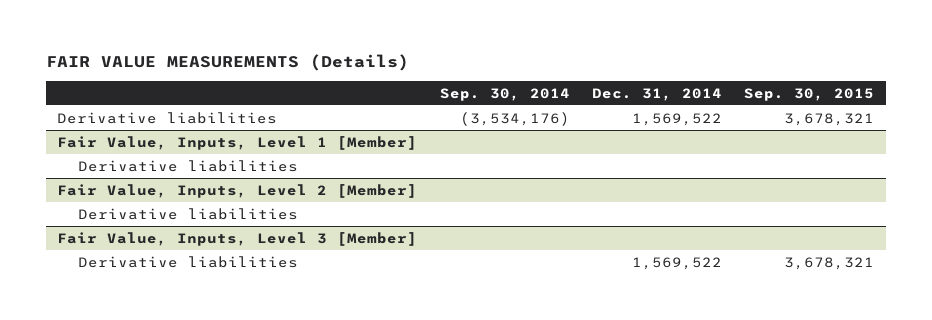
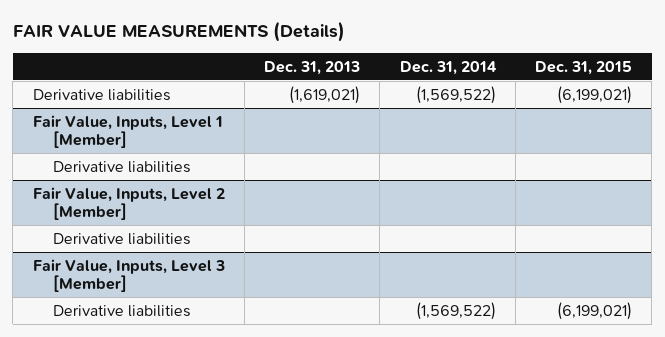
- | Sep. 30, 2014 | Dec. 31, 2014 | Sep. 30, 2015
+ | Dec. 31, 2013 | Dec. 31, 2014 | Dec. 31, 2015
- Derivative liabilities | (3,534,176) | 1,569,522 | 3,678,321
+ Derivative liabilities | (1,619,021) | (1,569,522) | (6,199,021)
@ Fair Value, Inputs, Level 3 [Member]
- Derivative liabilities | | 1,569,522 | 3,678,321
+ Derivative liabilities | | (1,569,522) | (6,199,021)

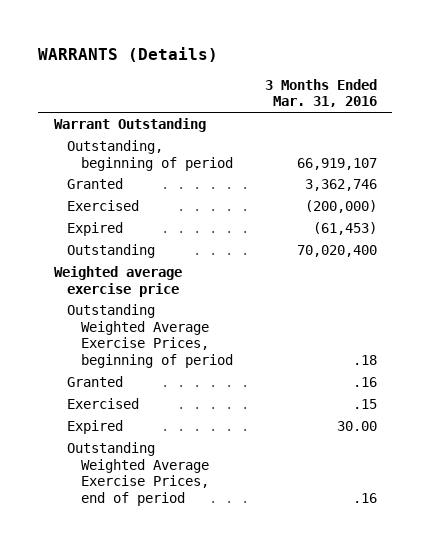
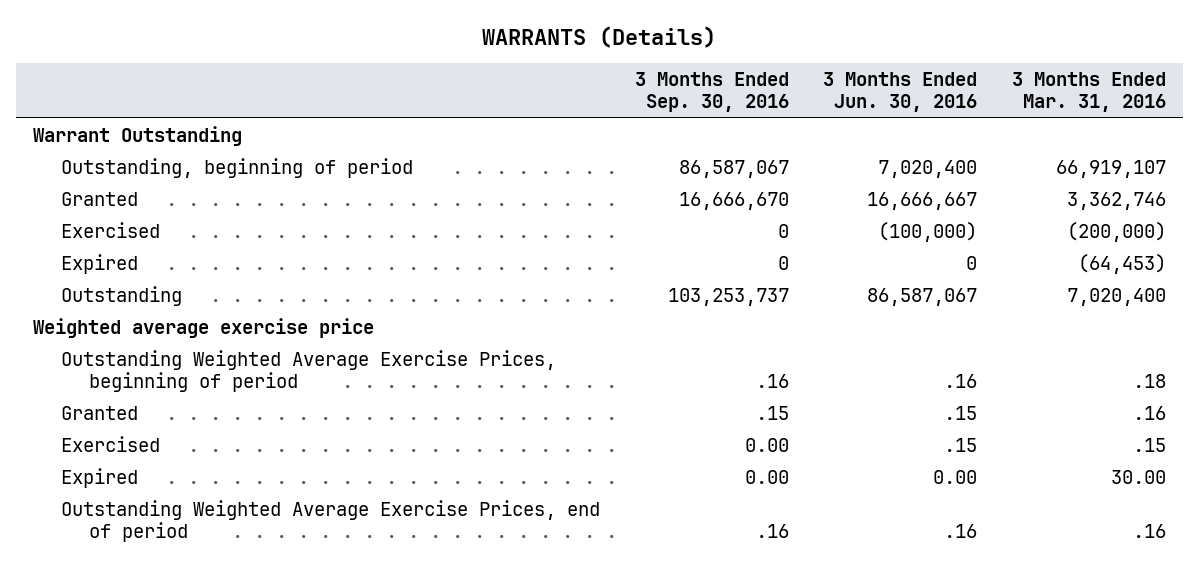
- | 3 Months Ended Mar. 31, 2016
+ | 3 Months Ended Sep. 30, 2016 | 3 Months Ended Jun. 30, 2016 | 3 Months Ended Mar. 31, 2016
- Expired | (61,453)
- Outstanding | 70,020,400
+ Expired | 0 | 0 | (64,453)
+ Outstanding | 103,253,737 | 86,587,067 | 7,020,400

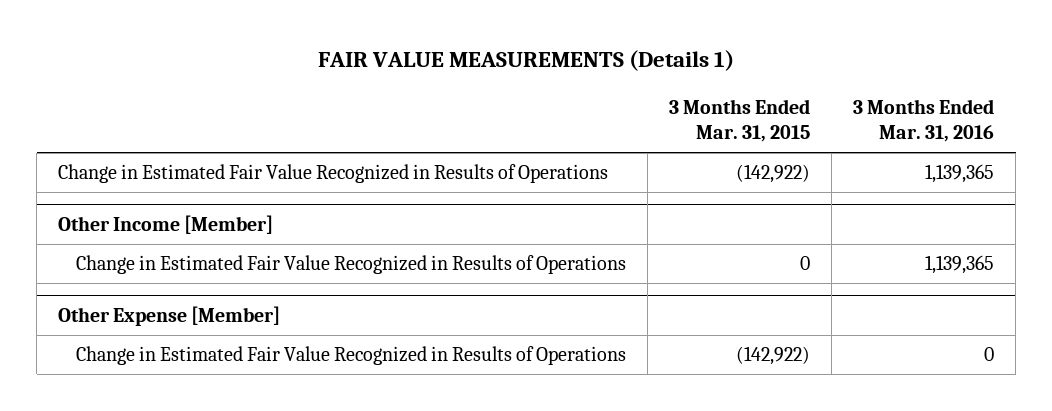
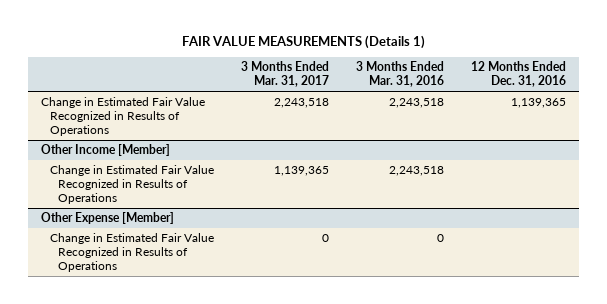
- | 3 Months Ended Mar. 31, 2015 | 3 Months Ended Mar. 31, 2016
+ | 3 Months Ended Mar. 31, 2017 | 3 Months Ended Mar. 31, 2016 | 12 Months Ended Dec. 31, 2016
- Change in Estimated Fair Value Recognized in Results of Operations | (142,922) | 1,139,365
+ Change in Estimated Fair Value Recognized in Results of Operations | 2,243,518 | 2,243,518 | 1,139,365
@ Other Income [Member]
- Change in Estimated Fair Value Recognized in Results of Operations | 0 | 1,139,365
+ Change in Estimated Fair Value Recognized in Results of Operations | 1,139,365 | 2,243,518 |

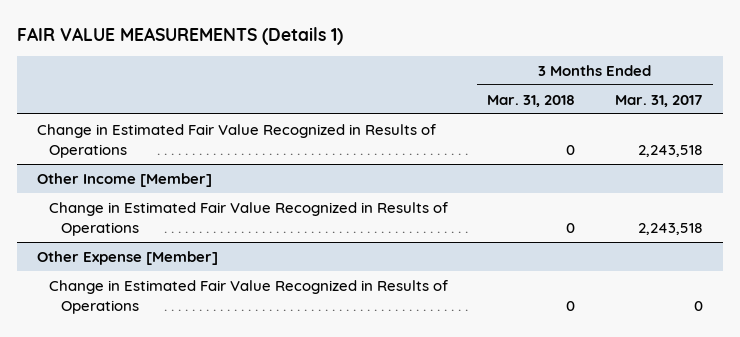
- | 3 Months Ended Mar. 31, 2017 | 3 Months Ended Mar. 31, 2016 | 12 Months Ended Dec. 31, 2016
+ | 3 Months Ended Mar. 31, 2018 | 3 Months Ended Mar. 31, 2017
@ Other Income [Member]
- Change in Estimated Fair Value Recognized in Results of Operations | 1,139,365 | 2,243,518 |
+ Change in Estimated Fair Value Recognized in Results of Operations | 0 | 2,243,518

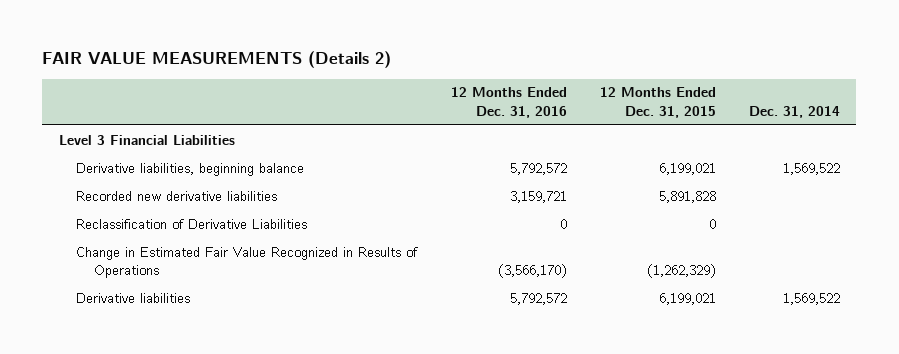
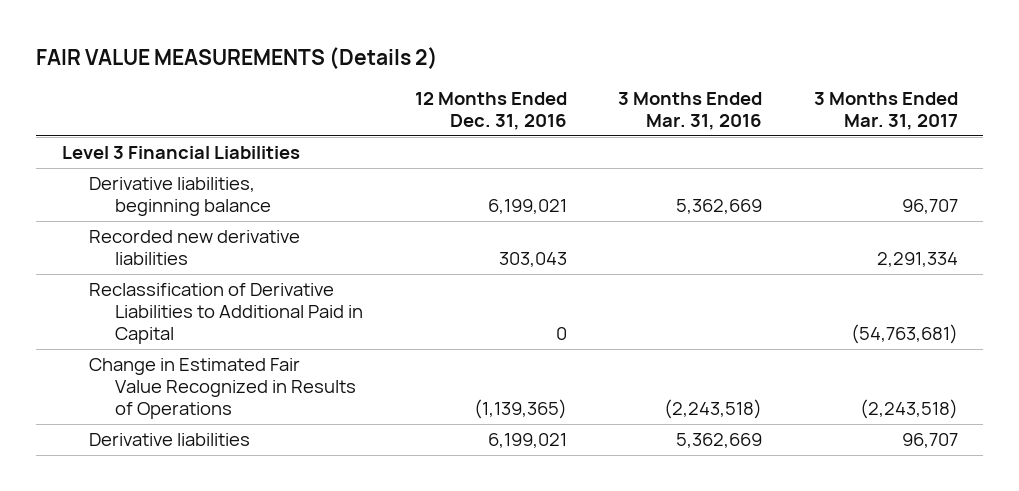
- | 12 Months Ended Dec. 31, 2016 | 12 Months Ended Dec. 31, 2015 | Dec. 31, 2014
+ | 12 Months Ended Dec. 31, 2016 | 3 Months Ended Mar. 31, 2016 | 3 Months Ended Mar. 31, 2017
- Derivative liabilities, beginning balance | 5,792,572 | 6,199,021 | 1,569,522
- Recorded new derivative liabilities | 3,159,721 | 5,891,828 |
- Reclassification of Derivative Liabilities | 0 | 0 |
- Change in Estimated Fair Value Recognized in Results of Operations | (3,566,170) | (1,262,329) |
- Derivative liabilities | 5,792,572 | 6,199,021 | 1,569,522
+ Derivative liabilities, beginning balance | 6,199,021 | 5,362,669 | 96,707
+ Recorded new derivative liabilities | 303,043 | | 2,291,334
+ Reclassification of Derivative Liabilities to Additional Paid in Capital | 0 | | (54,763,681)
+ Change in Estimated Fair Value Recognized in Results of Operations | (1,139,365) | (2,243,518) | (2,243,518)
+ Derivative liabilities | 6,199,021 | 5,362,669 | 96,707

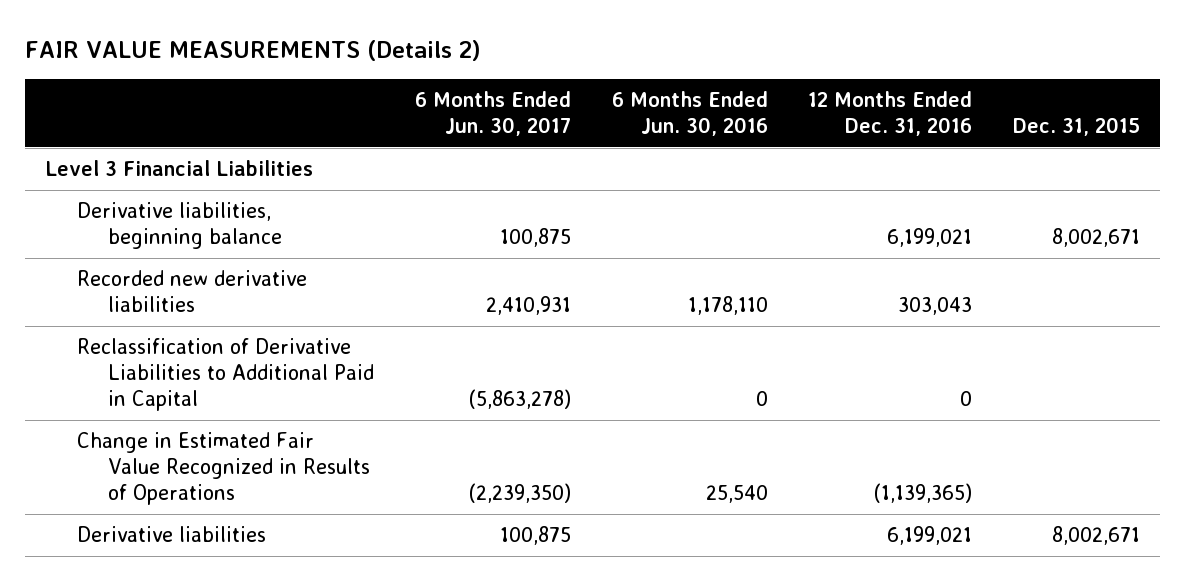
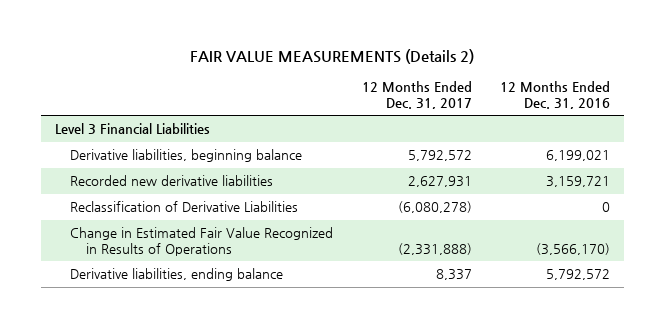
- | 6 Months Ended Jun. 30, 2017 | 6 Months Ended Jun. 30, 2016 | 12 Months Ended Dec. 31, 2016 | Dec. 31, 2015
+ | 12 Months Ended Dec. 31, 2017 | 12 Months Ended Dec. 31, 2016
- Recorded new derivative liabilities | 2,410,931 | 1,178,110 | 303,043 |
- Reclassification of Derivative Liabilities to Additional Paid in Capital | (5,863,278) | 0 | 0 |
- Change in Estimated Fair Value Recognized in Results of Operations | (2,239,350) | 25,540 | (1,139,365) |
- Derivative liabilities | 100,875 | | 6,199,021 | 8,002,671
+ Recorded new derivative liabilities | 2,627,931 | 3,159,721
+ Reclassification of Derivative Liabilities | (6,080,278) | 0
+ Change in Estimated Fair Value Recognized in Results of Operations | (2,331,888) | (3,566,170)
+ Derivative liabilities, ending balance | 8,337 | 5,792,572

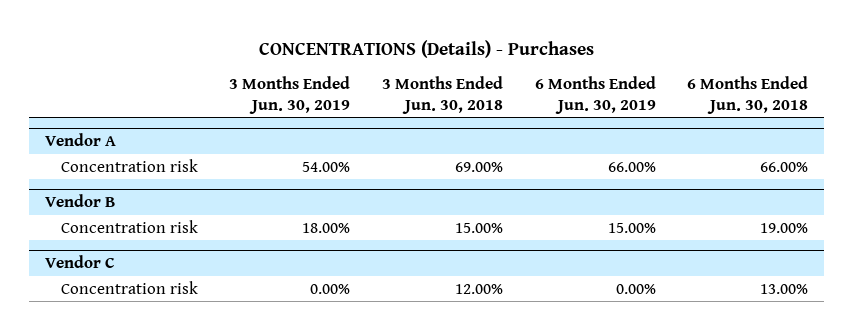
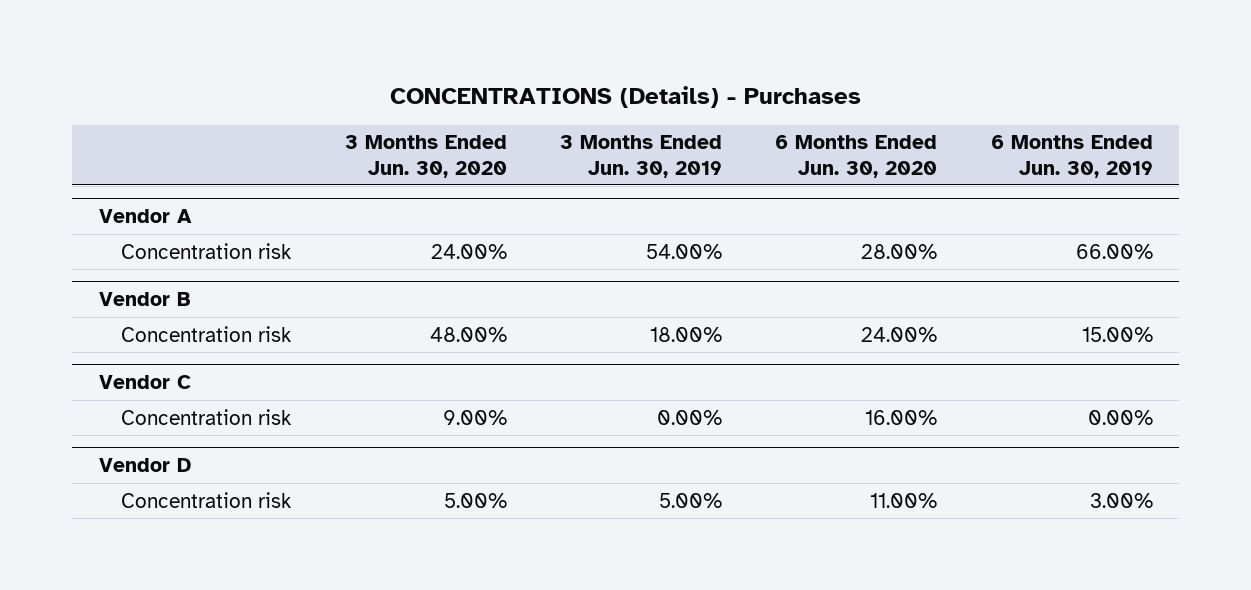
- | 3 Months Ended Jun. 30, 2019 | 3 Months Ended Jun. 30, 2018 | 6 Months Ended Jun. 30, 2019 | 6 Months Ended Jun. 30, 2018
+ | 3 Months Ended Jun. 30, 2020 | 3 Months Ended Jun. 30, 2019 | 6 Months Ended Jun. 30, 2020 | 6 Months Ended Jun. 30, 2019
+ Vendor D
+ Concentration risk | 5.00% | 5.00% | 11.00% | 3.00%

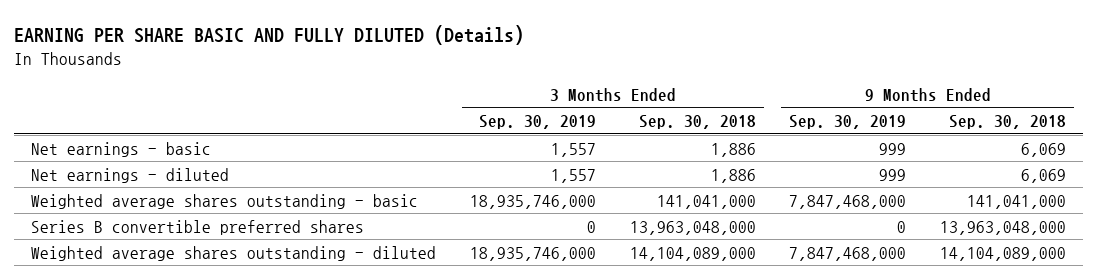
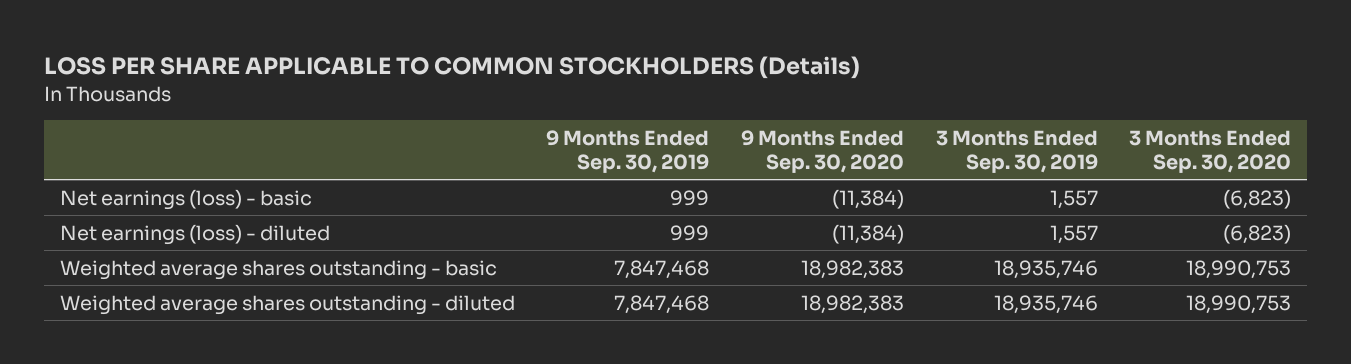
- EARNING PER SHARE BASIC AND FULLY DILUTED (Details)
+ LOSS PER SHARE APPLICABLE TO COMMON STOCKHOLDERS (Details)
- | 3 Months Ended Sep. 30, 2019 | 3 Months Ended Sep. 30, 2018 | 9 Months Ended Sep. 30, 2019 | 9 Months Ended Sep. 30, 2018
+ | 9 Months Ended Sep. 30, 2019 | 9 Months Ended Sep. 30, 2020 | 3 Months Ended Sep. 30, 2019 | 3 Months Ended Sep. 30, 2020
- Net earnings - basic | 1,557 | 1,886 | 999 | 6,069
- Net earnings - diluted | 1,557 | 1,886 | 999 | 6,069
- Weighted average shares outstanding - basic | 18,935,746,000 | 141,041,000 | 7,847,468,000 | 141,041,000
- Series B convertible preferred shares | 0 | 13,963,048,000 | 0 | 13,963,048,000
- Weighted average shares outstanding - diluted | 18,935,746,000 | 14,104,089,000 | 7,847,468,000 | 14,104,089,000
+ Net earnings (loss) - basic | 999 | (11,384) | 1,557 | (6,823)
+ Net earnings (loss) - diluted | 999 | (11,384) | 1,557 | (6,823)
+ Weighted average shares outstanding - basic | 7,847,468 | 18,982,383 | 18,935,746 | 18,990,753
+ Weighted average shares outstanding - diluted | 7,847,468 | 18,982,383 | 18,935,746 | 18,990,753

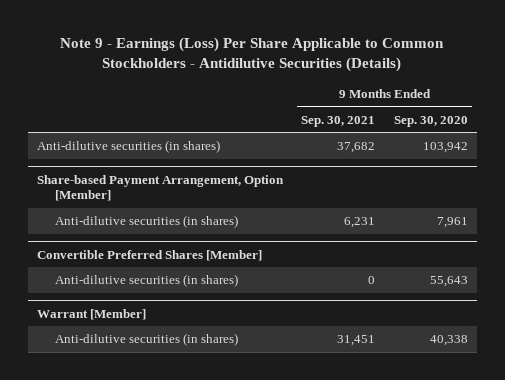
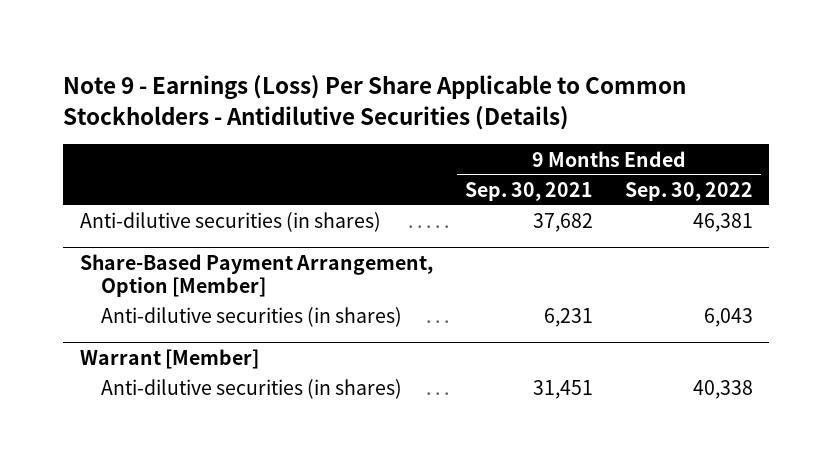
- | 9 Months Ended Sep. 30, 2021 | 9 Months Ended Sep. 30, 2020
+ | 9 Months Ended Sep. 30, 2021 | 9 Months Ended Sep. 30, 2022
- Share-based Payment Arrangement, Option [Member]
+ Share-Based Payment Arrangement, Option [Member]
- Convertible Preferred Shares [Member]
- Anti-dilutive securities (in shares) | 0 | 55,643

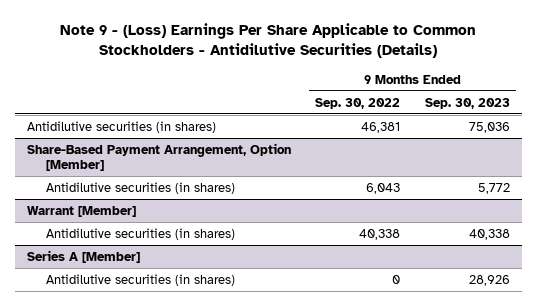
- Note 9 - Earnings (Loss) Per Share Applicable to Common Stockholders - Antidilutive Securities (Details)
+ Note 9 - (Loss) Earnings Per Share Applicable to Common Stockholders - Antidilutive Securities (Details)
- | 9 Months Ended Sep. 30, 2021 | 9 Months Ended Sep. 30, 2022
+ | 9 Months Ended Sep. 30, 2022 | 9 Months Ended Sep. 30, 2023
- Anti-dilutive securities (in shares) | 37,682 | 46,381
+ Antidilutive securities (in shares) | 46,381 | 75,036
@ Share-Based Payment Arrangement, Option [Member]
- Anti-dilutive securities (in shares) | 6,231 | 6,043
+ Antidilutive securities (in shares) | 6,043 | 5,772
@ Warrant [Member]
- Anti-dilutive securities (in shares) | 31,451 | 40,338
+ Antidilutive securities (in shares) | 40,338 | 40,338
+ Series A [Member]
+ Antidilutive securities (in shares) | 0 | 28,926

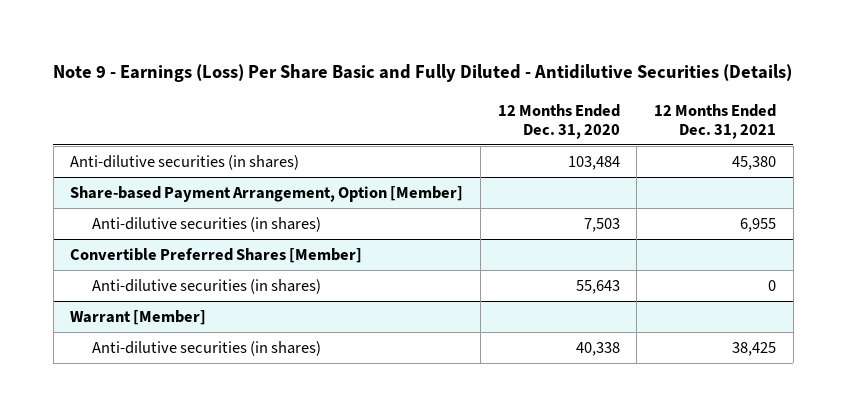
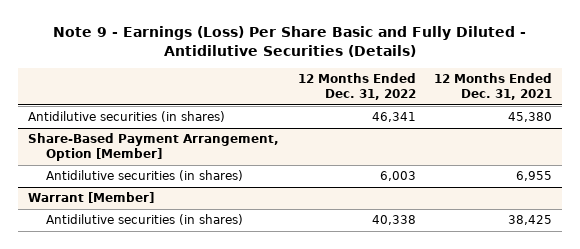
- | 12 Months Ended Dec. 31, 2020 | 12 Months Ended Dec. 31, 2021
+ | 12 Months Ended Dec. 31, 2022 | 12 Months Ended Dec. 31, 2021
- Anti-dilutive securities (in shares) | 103,484 | 45,380
- Share-based Payment Arrangement, Option [Member]
- Anti-dilutive securities (in shares) | 7,503 | 6,955
- Convertible Preferred Shares [Member]
- Anti-dilutive securities (in shares) | 55,643 | 0
+ Antidilutive securities (in shares) | 46,341 | 45,380
+ Share-Based Payment Arrangement, Option [Member]
+ Antidilutive securities (in shares) | 6,003 | 6,955
@ Warrant [Member]
- Anti-dilutive securities (in shares) | 40,338 | 38,425
+ Antidilutive securities (in shares) | 40,338 | 38,425

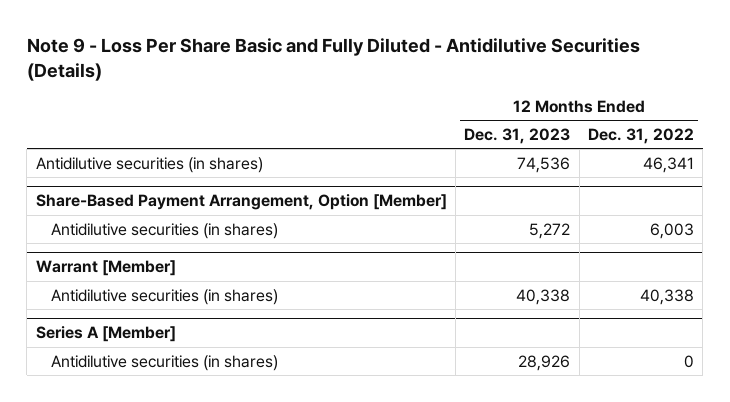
- Note 9 - Earnings (Loss) Per Share Basic and Fully Diluted - Antidilutive Securities (Details)
+ Note 9 - Loss Per Share Basic and Fully Diluted - Antidilutive Securities (Details)
- | 12 Months Ended Dec. 31, 2022 | 12 Months Ended Dec. 31, 2021
+ | 12 Months Ended Dec. 31, 2023 | 12 Months Ended Dec. 31, 2022
+ Series A [Member]
+ Antidilutive securities (in shares) | 28,926 | 0

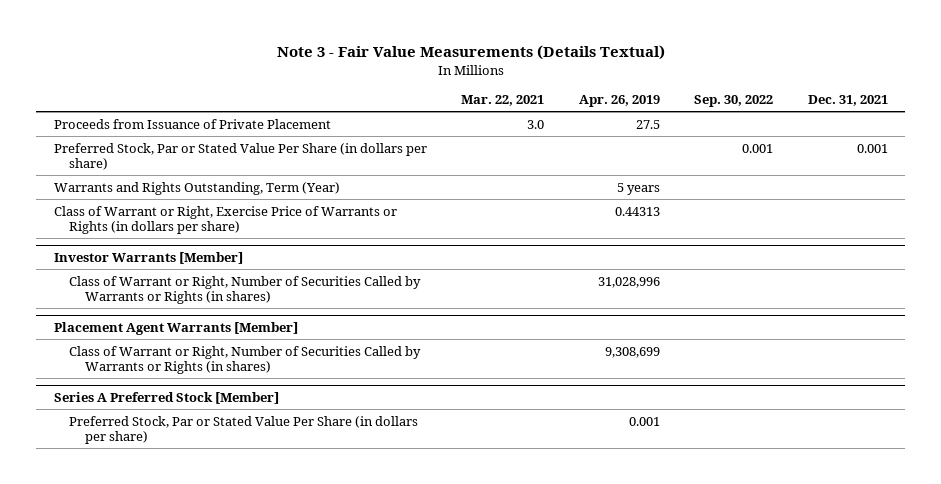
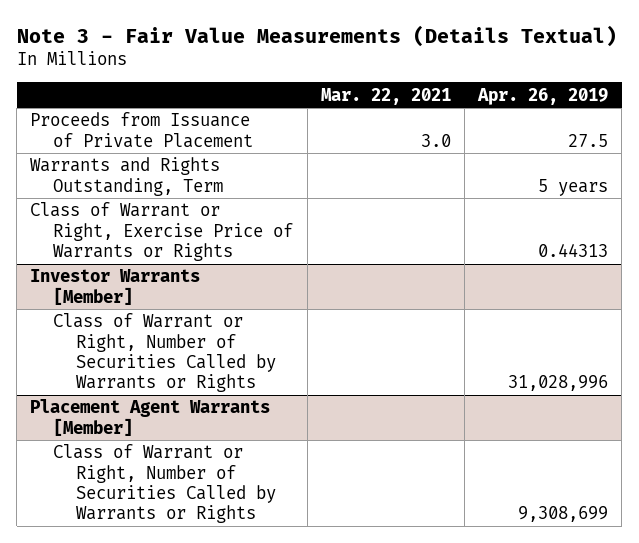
- | Mar. 22, 2021 | Apr. 26, 2019 | Sep. 30, 2022 | Dec. 31, 2021
+ | Mar. 22, 2021 | Apr. 26, 2019
- Preferred Stock, Par or Stated Value Per Share (in dollars per share) | | | 0.001 | 0.001
- Warrants and Rights Outstanding, Term (Year) | | 5 years | |
- Class of Warrant or Right, Exercise Price of Warrants or Rights (in dollars per share) | | 0.44313 | |
+ Warrants and Rights Outstanding, Term | | 5 years
+ Class of Warrant or Right, Exercise Price of Warrants or Rights | | 0.44313
@ Investor Warrants [Member]
- Class of Warrant or Right, Number of Securities Called by Warrants or Rights (in shares) | | 31,028,996 | |
+ Class of Warrant or Right, Number of Securities Called by Warrants or Rights | | 31,028,996
@ Placement Agent Warrants [Member]
- Class of Warrant or Right, Number of Securities Called by Warrants or Rights (in shares) | | 9,308,699 | |
- Series A Preferred Stock [Member]
- Preferred Stock, Par or Stated Value Per Share (in dollars per share) | | 0.001 | |
@ Placement Agent Warrants [Member]
+ Class of Warrant or Right, Number of Securities Called by Warrants or Rights | | 9,308,699

